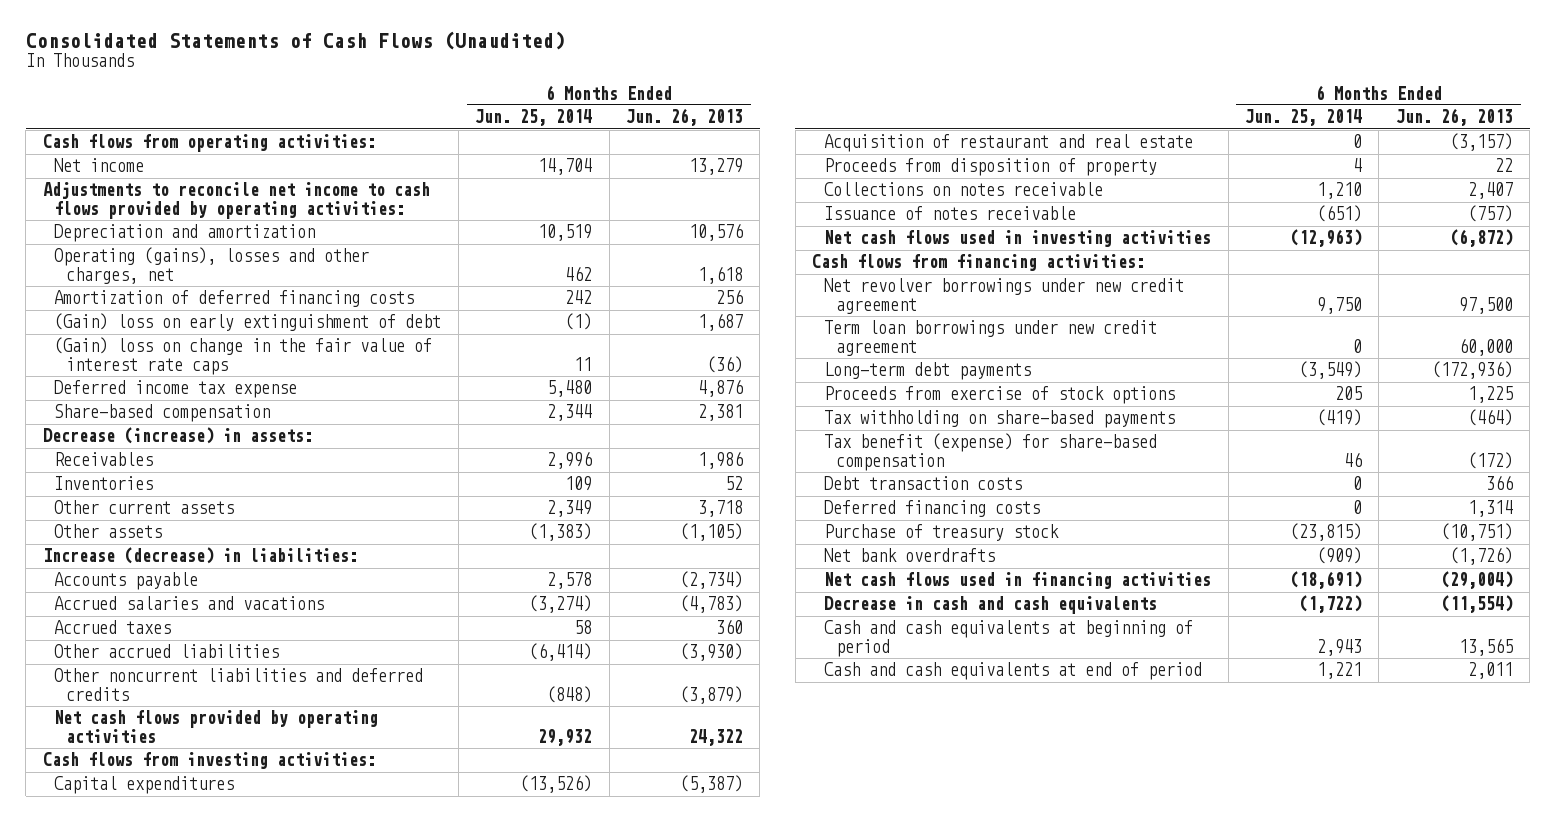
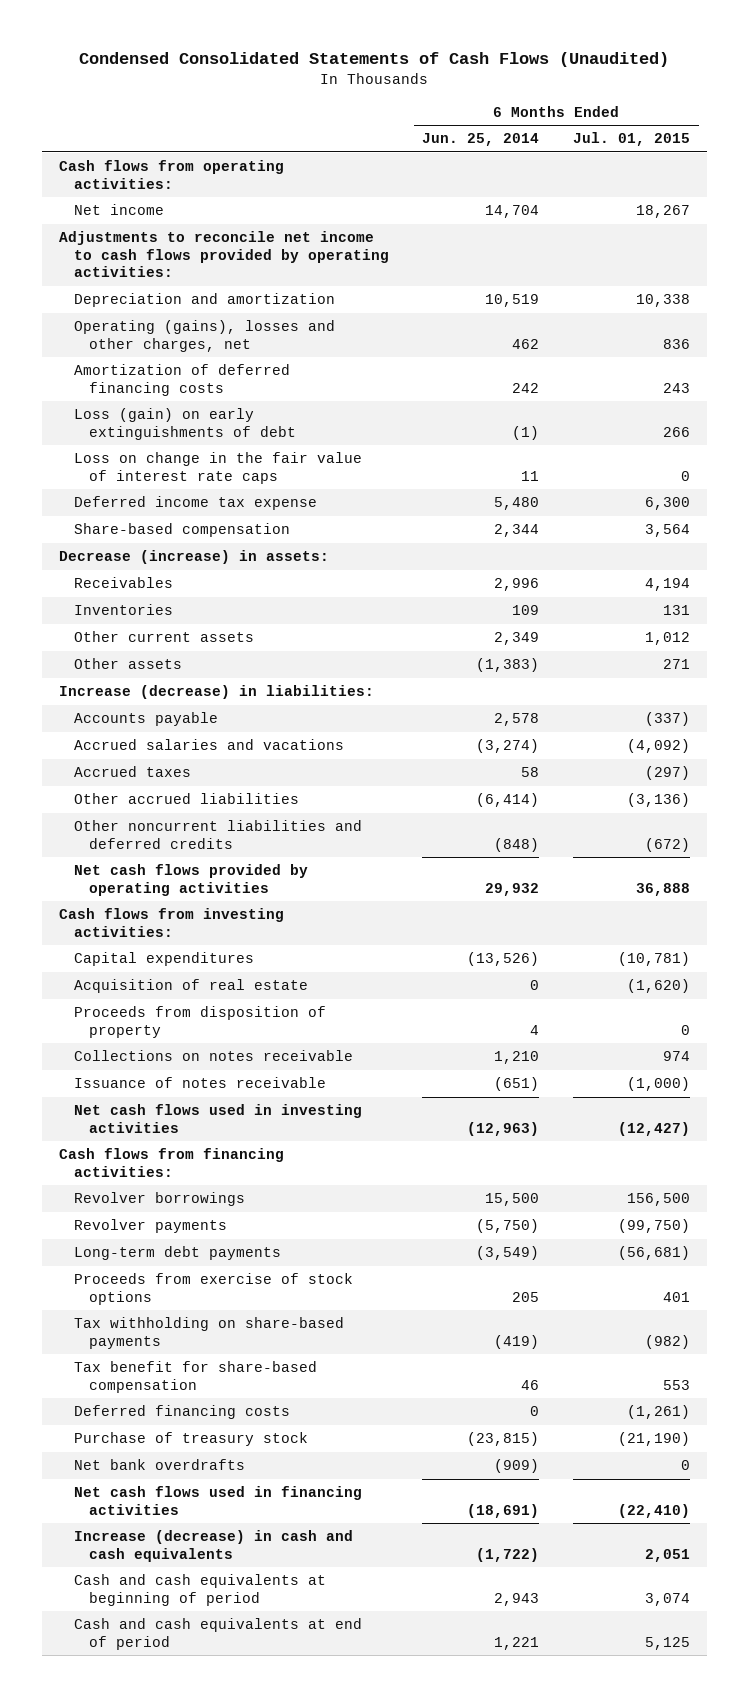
- Consolidated Statements of Cash Flows (Unaudited)
+ Condensed Consolidated Statements of Cash Flows (Unaudited)
- | 6 Months Ended Jun. 25, 2014 | 6 Months Ended Jun. 26, 2013
+ | 6 Months Ended Jun. 25, 2014 | 6 Months Ended Jul. 01, 2015
- (Gain) loss on early extinguishment of debt | (1) | 1,687
- (Gain) loss on change in the fair value of interest rate caps | 11 | (36)
+ Loss (gain) on early extinguishments of debt | (1) | 266
+ Loss on change in the fair value of interest rate caps | 11 | 0
- Acquisition of restaurant and real estate | 0 | (3,157)
+ Acquisition of real estate | 0 | (1,620)
- Net revolver borrowings under new credit agreement | 9,750 | 97,500
- Term loan borrowings under new credit agreement | 0 | 60,000
+ Revolver borrowings | 15,500 | 156,500
+ Revolver payments | (5,750) | (99,750)
- Tax benefit (expense) for share-based compensation | 46 | (172)
- Debt transaction costs | 0 | 366
+ Tax benefit for share-based compensation | 46 | 553
- Decrease in cash and cash equivalents | (1,722) | (11,554)
+ Increase (decrease) in cash and cash equivalents | (1,722) | 2,051

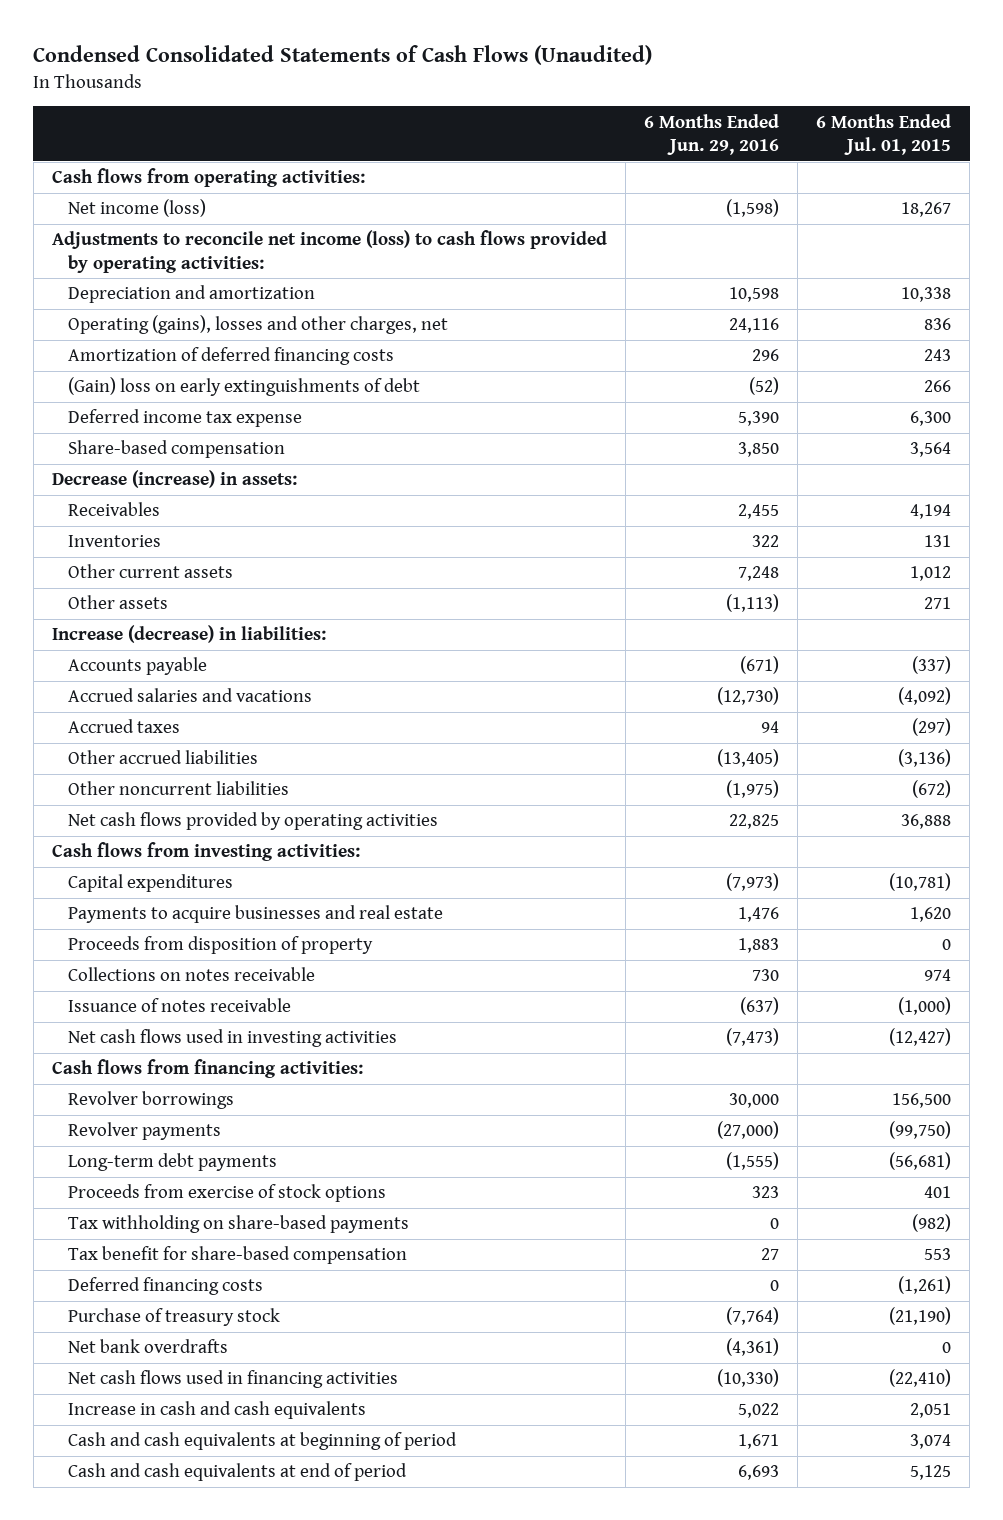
- | 6 Months Ended Jun. 25, 2014 | 6 Months Ended Jul. 01, 2015
+ | 6 Months Ended Jun. 29, 2016 | 6 Months Ended Jul. 01, 2015
- Net income | 14,704 | 18,267
- Adjustments to reconcile net income to cash flows provided by operating activities:
+ Net income (loss) | (1,598) | 18,267
+ Adjustments to reconcile net income (loss) to cash flows provided by operating activities:
- Loss (gain) on early extinguishments of debt | (1) | 266
- Loss on change in the fair value of interest rate caps | 11 | 0
+ (Gain) loss on early extinguishments of debt | (52) | 266
- Other noncurrent liabilities and deferred credits | (848) | (672)
+ Other noncurrent liabilities | (1,975) | (672)
- Acquisition of real estate | 0 | (1,620)
+ Payments to acquire businesses and real estate | 1,476 | 1,620
- Increase (decrease) in cash and cash equivalents | (1,722) | 2,051
+ Increase in cash and cash equivalents | 5,022 | 2,051

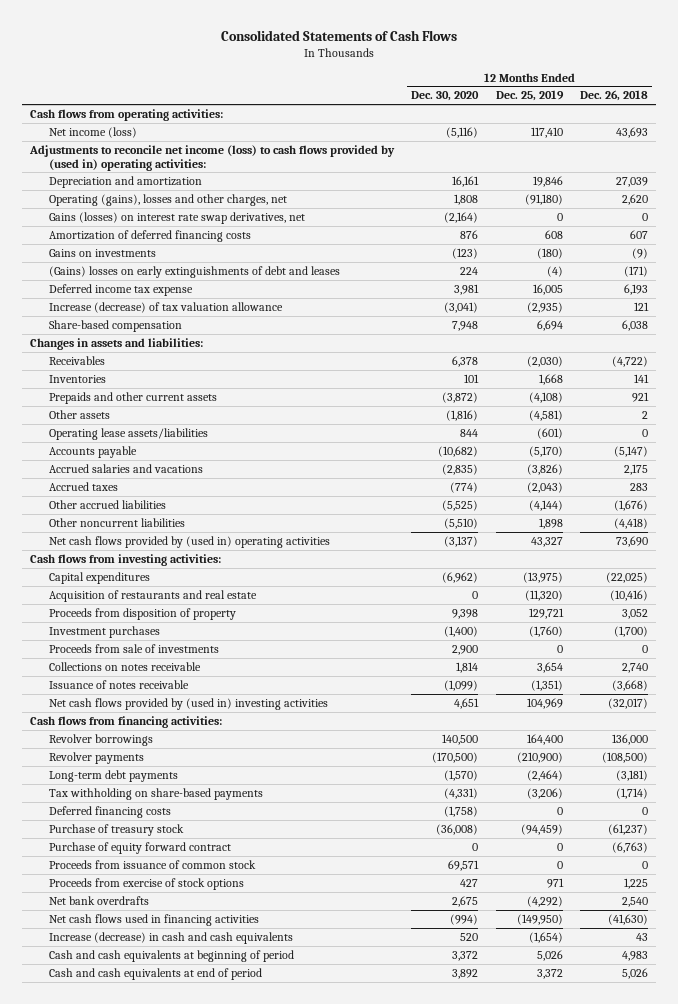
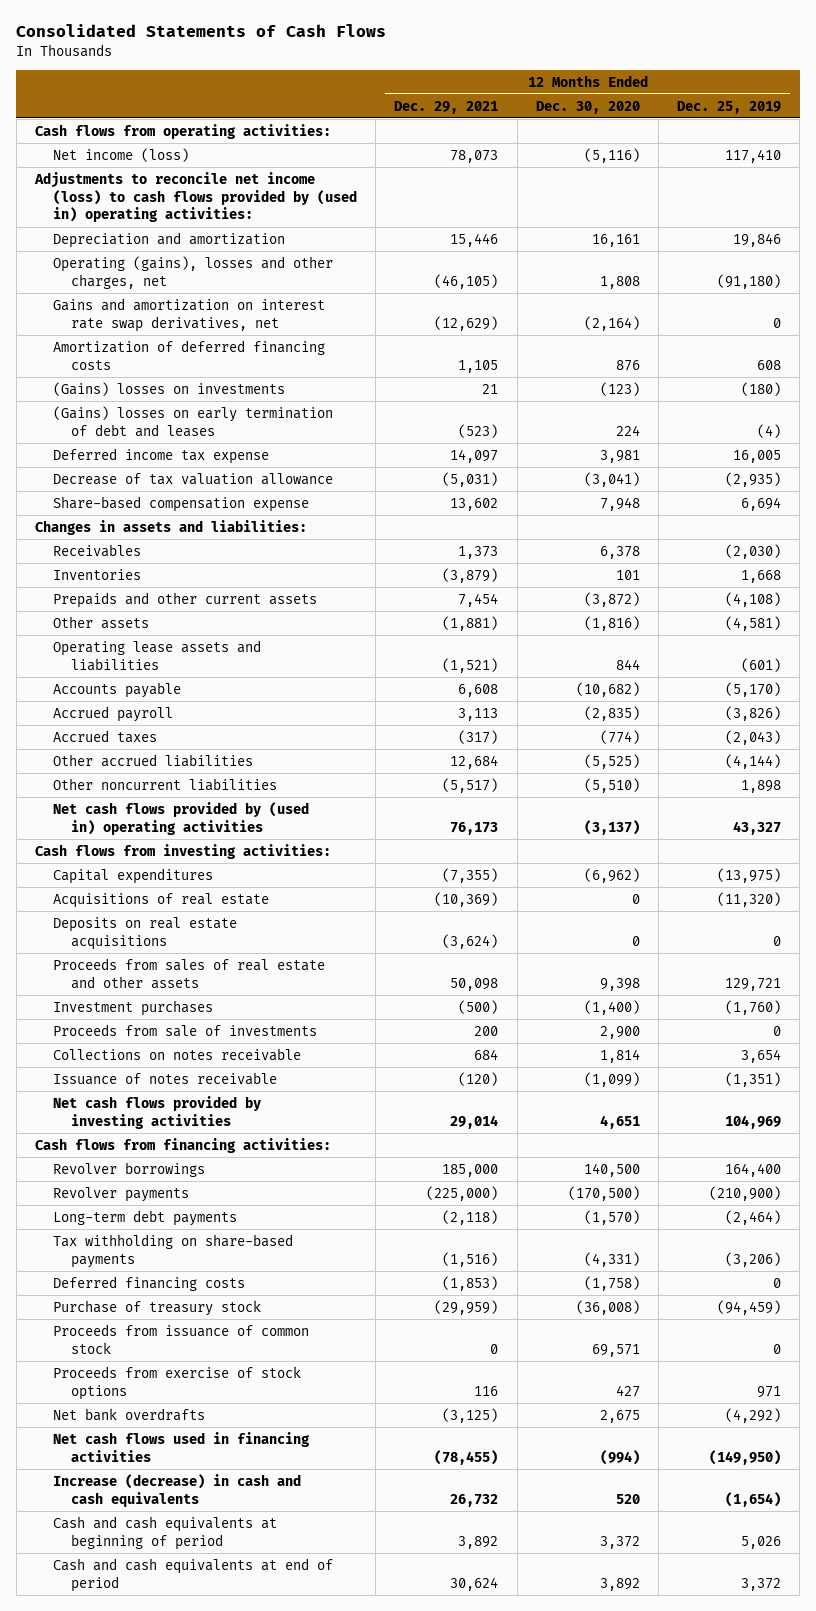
- | 12 Months Ended Dec. 30, 2020 | 12 Months Ended Dec. 25, 2019 | 12 Months Ended Dec. 26, 2018
+ | 12 Months Ended Dec. 29, 2021 | 12 Months Ended Dec. 30, 2020 | 12 Months Ended Dec. 25, 2019
- Gains (losses) on interest rate swap derivatives, net | (2,164) | 0 | 0
+ Gains and amortization on interest rate swap derivatives, net | (12,629) | (2,164) | 0
- Gains on investments | (123) | (180) | (9)
- (Gains) losses on early extinguishments of debt and leases | 224 | (4) | (171)
+ (Gains) losses on investments | 21 | (123) | (180)
+ (Gains) losses on early termination of debt and leases | (523) | 224 | (4)
- Increase (decrease) of tax valuation allowance | (3,041) | (2,935) | 121
- Share-based compensation | 7,948 | 6,694 | 6,038
+ Decrease of tax valuation allowance | (5,031) | (3,041) | (2,935)
+ Share-based compensation expense | 13,602 | 7,948 | 6,694
- Operating lease assets/liabilities | 844 | (601) | 0
+ Operating lease assets and liabilities | (1,521) | 844 | (601)
- Accrued salaries and vacations | (2,835) | (3,826) | 2,175
+ Accrued payroll | 3,113 | (2,835) | (3,826)
- Acquisition of restaurants and real estate | 0 | (11,320) | (10,416)
- Proceeds from disposition of property | 9,398 | 129,721 | 3,052
+ Acquisitions of real estate | (10,369) | 0 | (11,320)
+ Deposits on real estate acquisitions | (3,624) | 0 | 0
+ Proceeds from sales of real estate and other assets | 50,098 | 9,398 | 129,721
- Net cash flows provided by (used in) investing activities | 4,651 | 104,969 | (32,017)
+ Net cash flows provided by investing activities | 29,014 | 4,651 | 104,969
- Purchase of equity forward contract | 0 | 0 | (6,763)

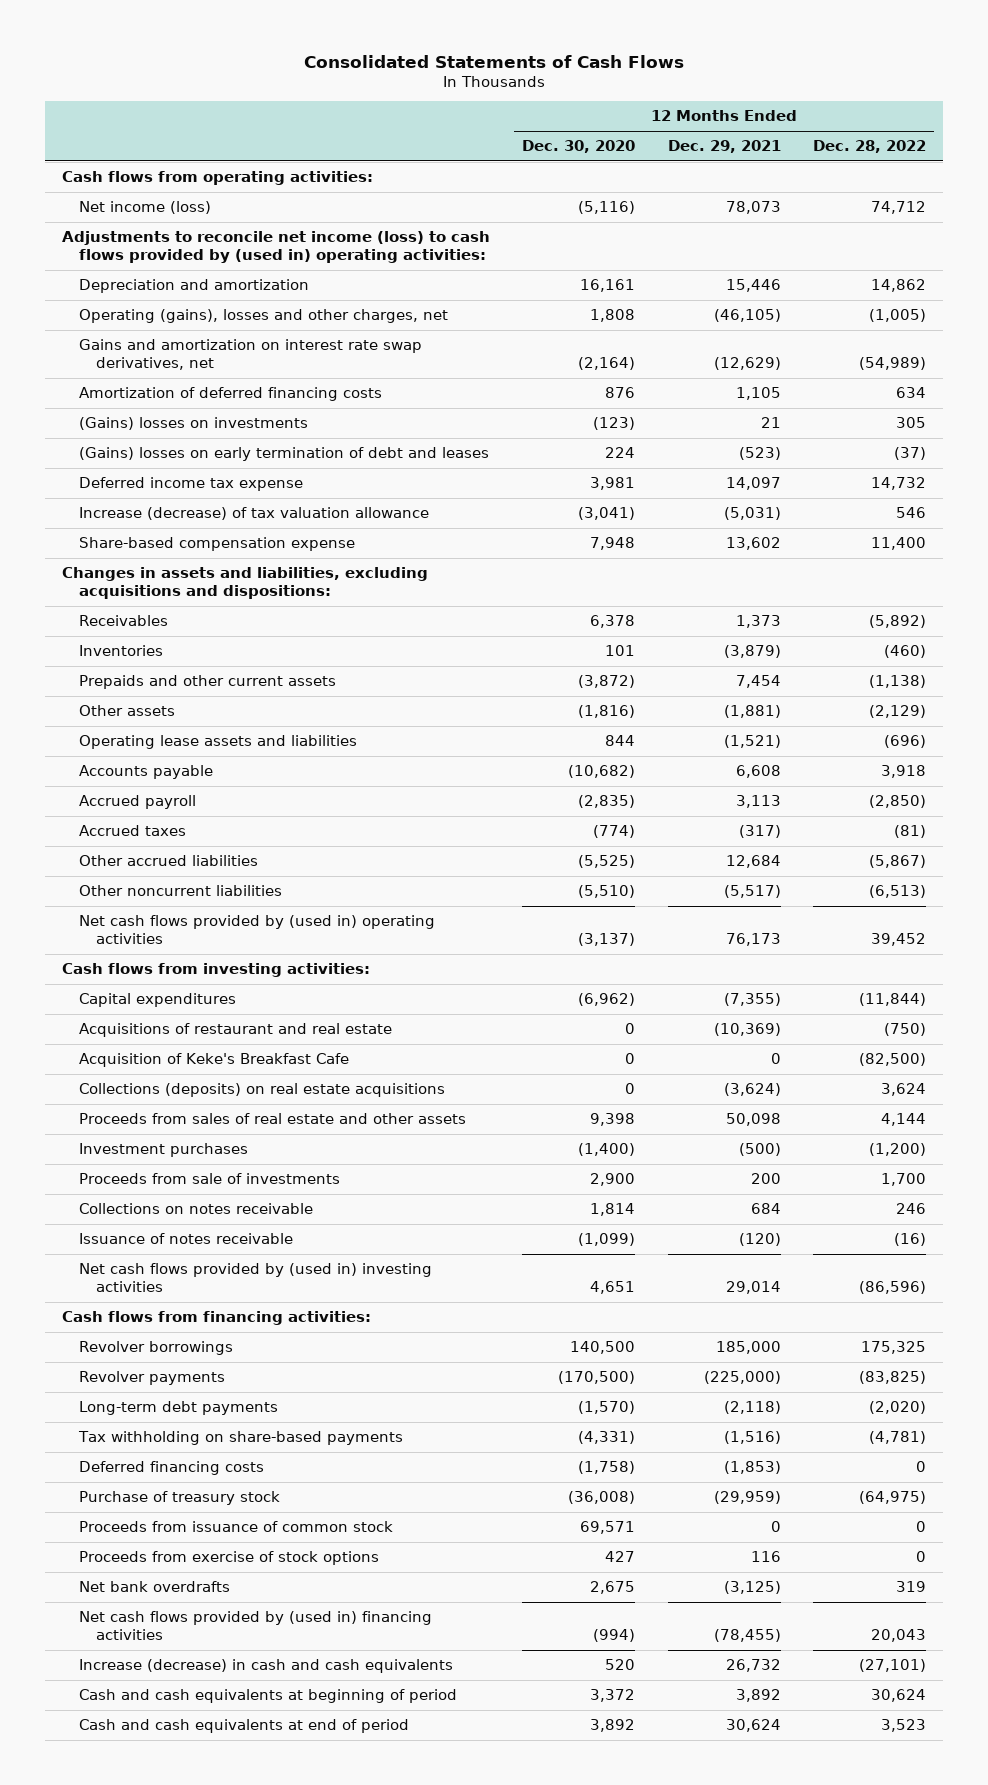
- | 12 Months Ended Dec. 29, 2021 | 12 Months Ended Dec. 30, 2020 | 12 Months Ended Dec. 25, 2019
+ | 12 Months Ended Dec. 30, 2020 | 12 Months Ended Dec. 29, 2021 | 12 Months Ended Dec. 28, 2022
- Decrease of tax valuation allowance | (5,031) | (3,041) | (2,935)
+ Increase (decrease) of tax valuation allowance | (3,041) | (5,031) | 546
- Changes in assets and liabilities:
+ Changes in assets and liabilities, excluding acquisitions and dispositions:
- Acquisitions of real estate | (10,369) | 0 | (11,320)
- Deposits on real estate acquisitions | (3,624) | 0 | 0
+ Acquisitions of restaurant and real estate | 0 | (10,369) | (750)
+ Acquisition of Keke's Breakfast Cafe | 0 | 0 | (82,500)
+ Collections (deposits) on real estate acquisitions | 0 | (3,624) | 3,624
- Net cash flows provided by investing activities | 29,014 | 4,651 | 104,969
+ Net cash flows provided by (used in) investing activities | 4,651 | 29,014 | (86,596)
- Net cash flows used in financing activities | (78,455) | (994) | (149,950)
+ Net cash flows provided by (used in) financing activities | (994) | (78,455) | 20,043

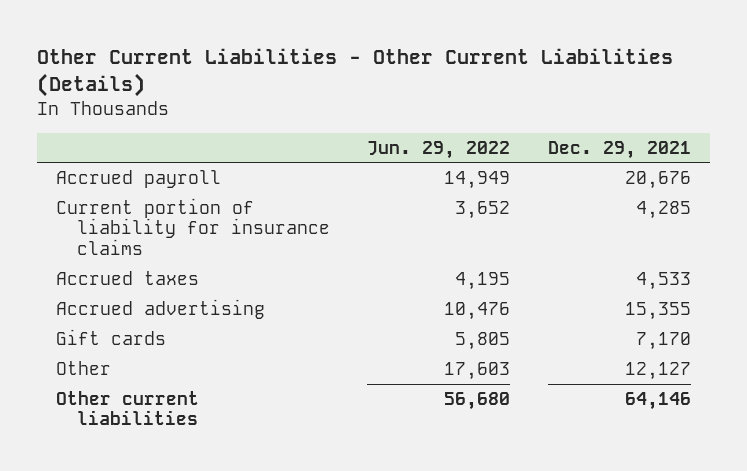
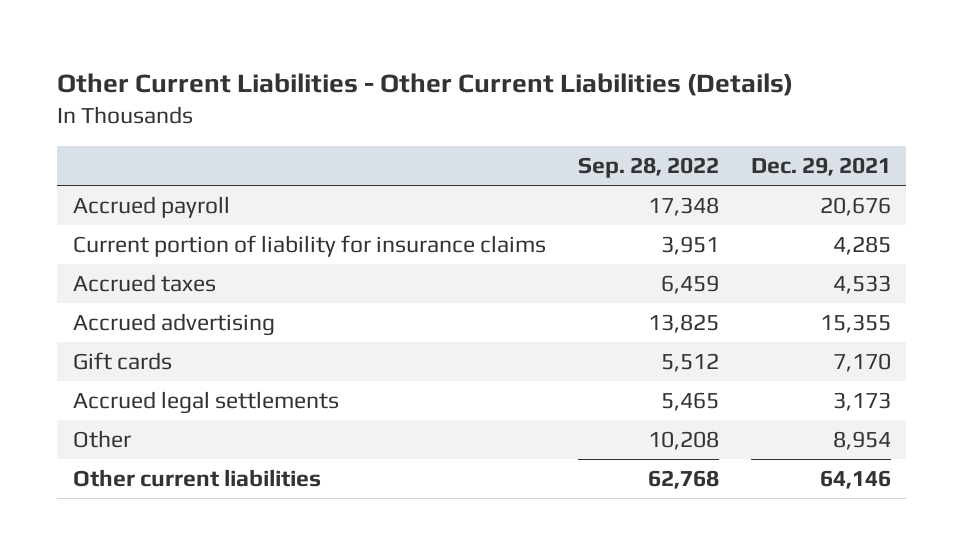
- | Jun. 29, 2022 | Dec. 29, 2021
+ | Sep. 28, 2022 | Dec. 29, 2021
- Other | 17,603 | 12,127
+ Accrued legal settlements | 5,465 | 3,173
+ Other | 10,208 | 8,954

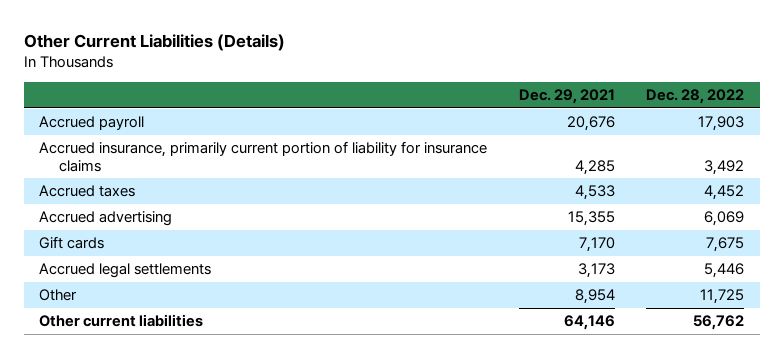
- Other Current Liabilities - Other Current Liabilities (Details)
+ Other Current Liabilities (Details)
- | Sep. 28, 2022 | Dec. 29, 2021
+ | Dec. 29, 2021 | Dec. 28, 2022
- Current portion of liability for insurance claims | 3,951 | 4,285
+ Accrued insurance, primarily current portion of liability for insurance claims | 4,285 | 3,492

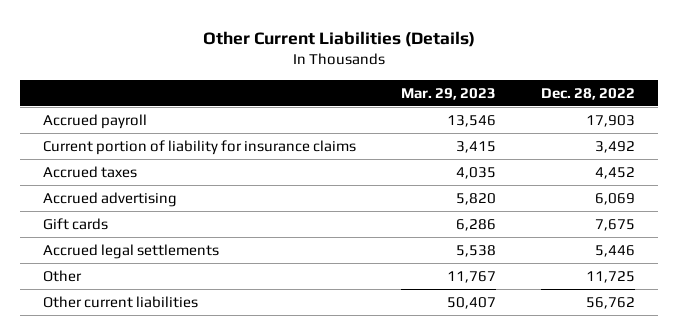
- | Dec. 29, 2021 | Dec. 28, 2022
+ | Mar. 29, 2023 | Dec. 28, 2022
- Accrued insurance, primarily current portion of liability for insurance claims | 4,285 | 3,492
+ Current portion of liability for insurance claims | 3,415 | 3,492

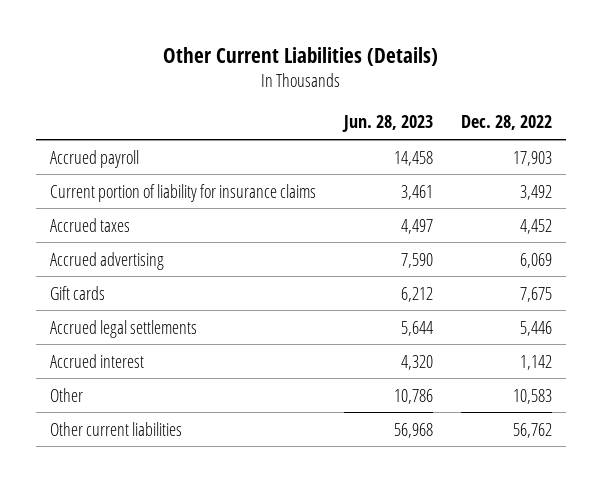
- | Mar. 29, 2023 | Dec. 28, 2022
+ | Jun. 28, 2023 | Dec. 28, 2022
- Other | 11,767 | 11,725
+ Accrued interest | 4,320 | 1,142
+ Other | 10,786 | 10,583

